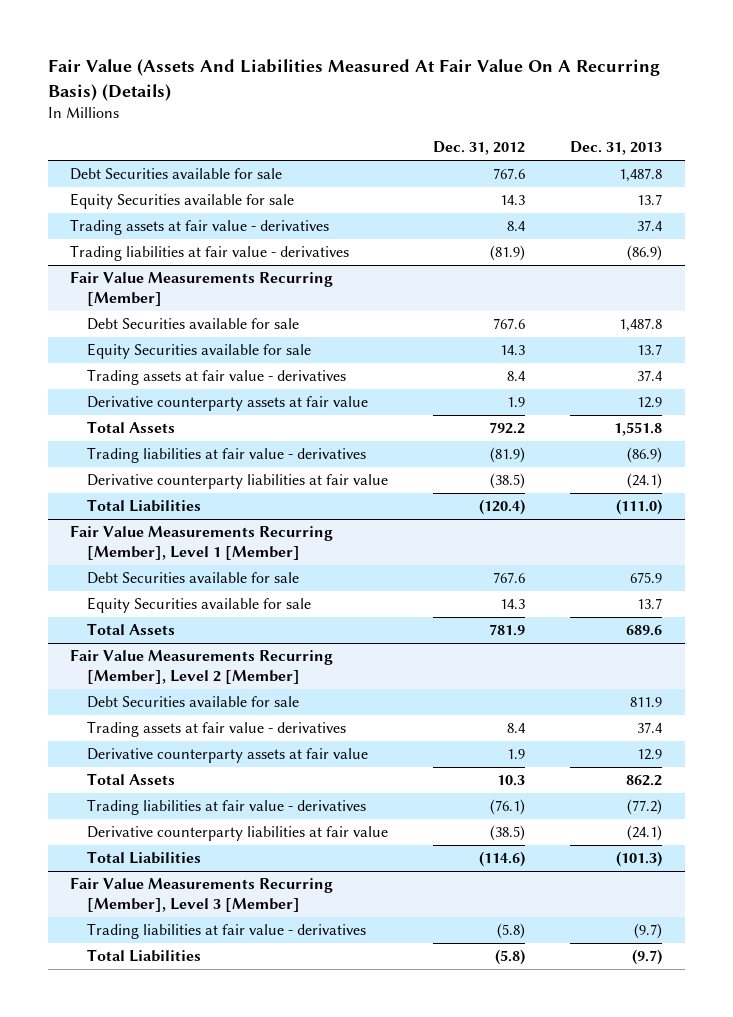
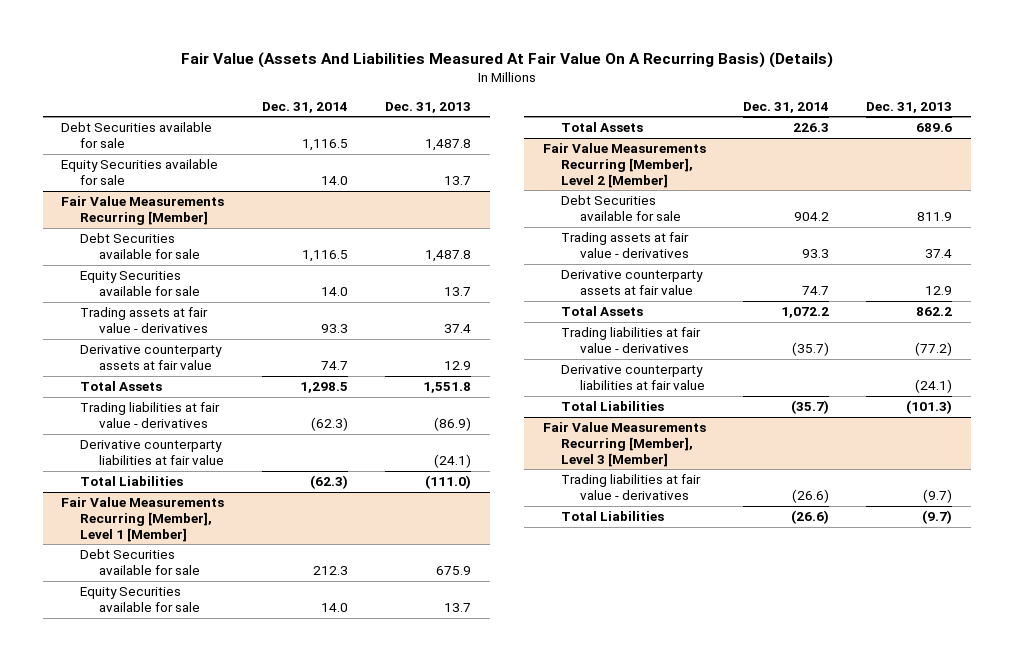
- | Dec. 31, 2012 | Dec. 31, 2013
+ | Dec. 31, 2014 | Dec. 31, 2013
- Trading assets at fair value - derivatives | 8.4 | 37.4
- Trading liabilities at fair value - derivatives | (81.9) | (86.9)

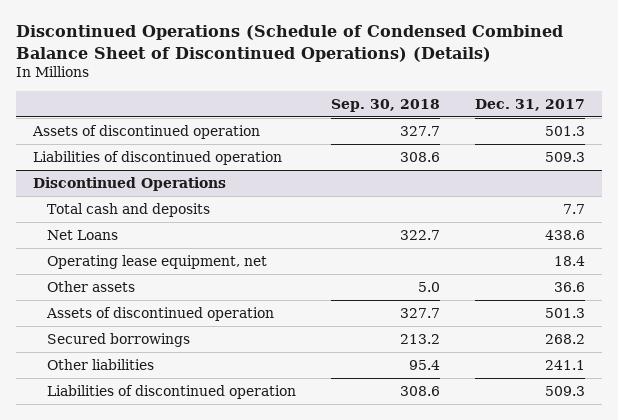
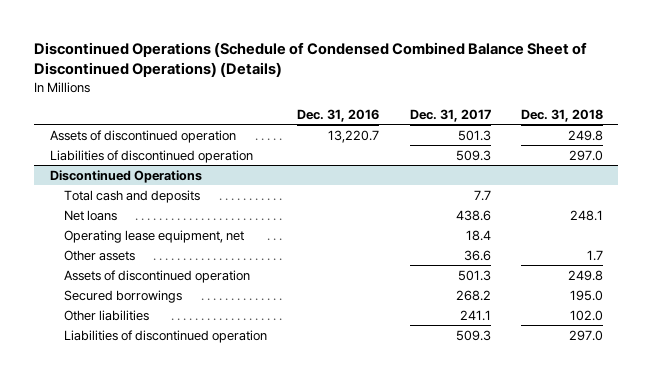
- | Sep. 30, 2018 | Dec. 31, 2017
+ | Dec. 31, 2016 | Dec. 31, 2017 | Dec. 31, 2018
@ Discontinued Operations
- Net Loans | 322.7 | 438.6
+ Net loans | | 438.6 | 248.1

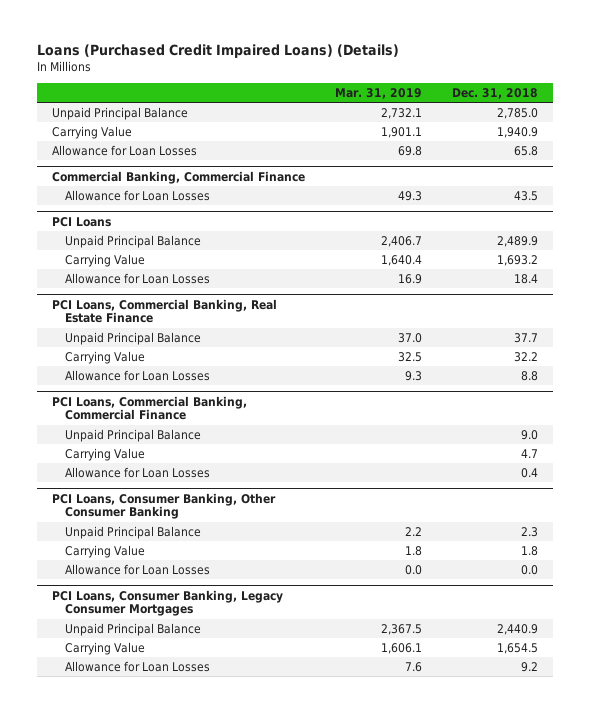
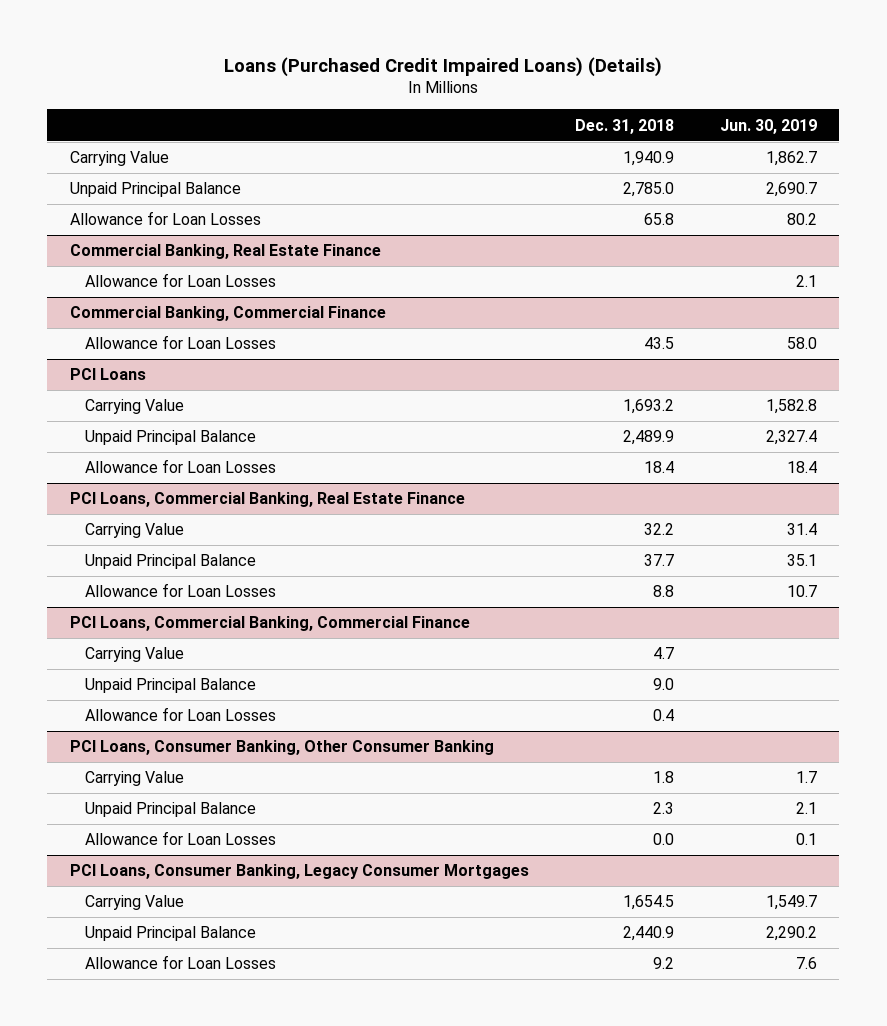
- | Mar. 31, 2019 | Dec. 31, 2018
+ | Dec. 31, 2018 | Jun. 30, 2019
moved down: Unpaid Principal Balance | 2,785.0 | 2,690.7
+ Commercial Banking, Real Estate Finance
+ Allowance for Loan Losses | | 2.1
@ PCI Loans
moved down: Unpaid Principal Balance | 2,489.9 | 2,327.4
@ PCI Loans, Commercial Banking, Real Estate Finance
moved down: Unpaid Principal Balance | 37.7 | 35.1
@ PCI Loans, Commercial Banking, Commercial Finance
moved down: Unpaid Principal Balance | 9.0 |
@ PCI Loans, Consumer Banking, Other Consumer Banking
moved down: Unpaid Principal Balance | 2.3 | 2.1
@ PCI Loans, Consumer Banking, Legacy Consumer Mortgages
moved down: Unpaid Principal Balance | 2,440.9 | 2,290.2

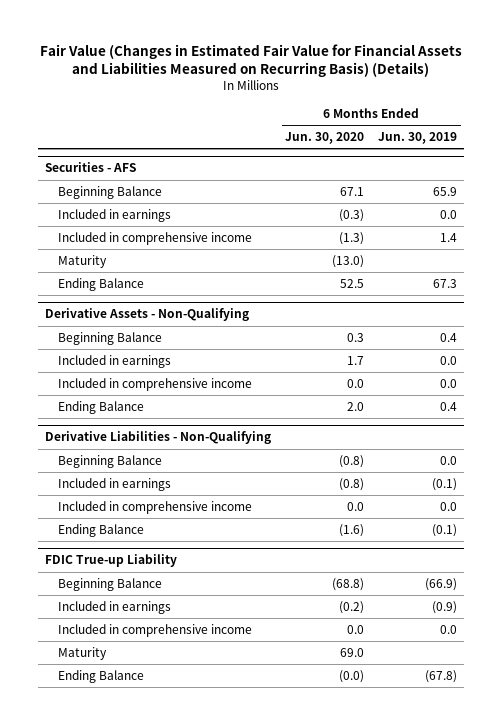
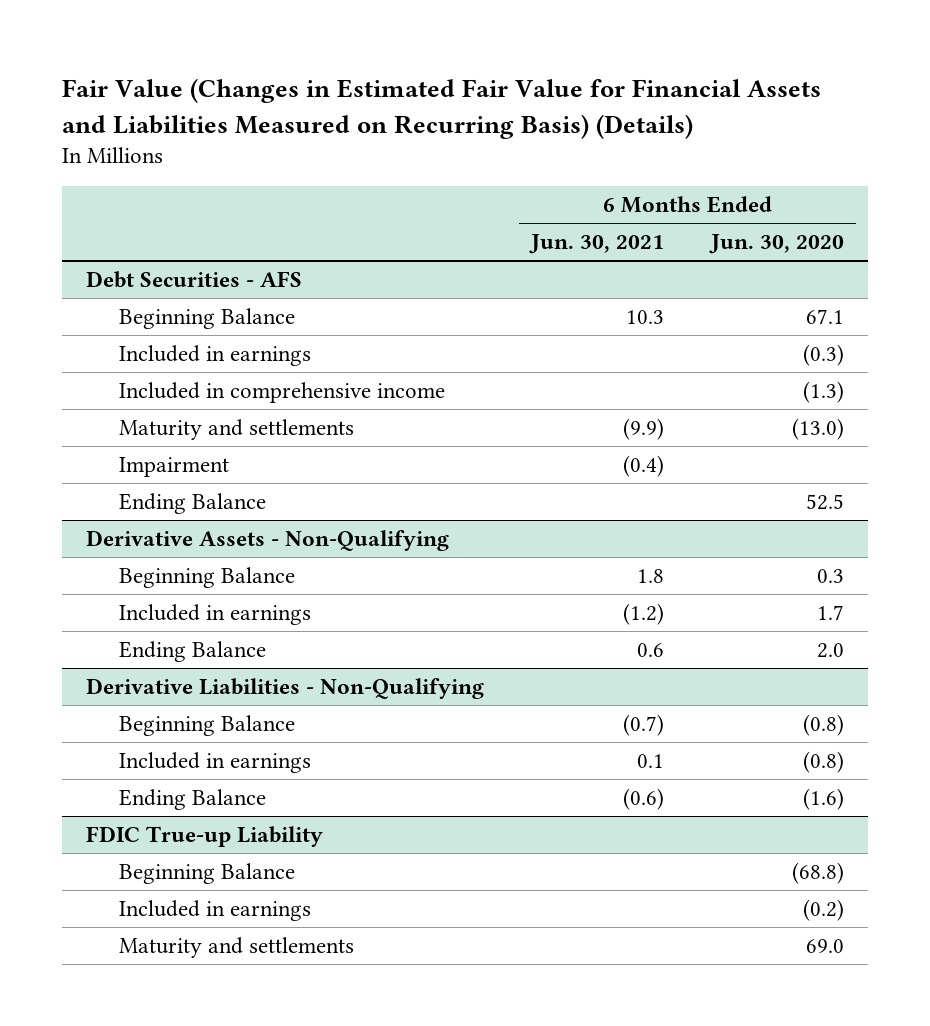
- | 6 Months Ended Jun. 30, 2020 | 6 Months Ended Jun. 30, 2019
+ | 6 Months Ended Jun. 30, 2021 | 6 Months Ended Jun. 30, 2020
- Securities - AFS
+ Debt Securities - AFS
- Maturity | (13.0) |
+ Maturity and settlements | (9.9) | (13.0)
+ Impairment | (0.4) |
@ Derivative Assets - Non-Qualifying
- Included in comprehensive income | 0.0 | 0.0
@ Derivative Liabilities - Non-Qualifying
- Included in comprehensive income | 0.0 | 0.0
@ FDIC True-up Liability
- Included in comprehensive income | 0.0 | 0.0
- Maturity | 69.0 |
- Ending Balance | (0.0) | (67.8)
+ Maturity and settlements | | 69.0

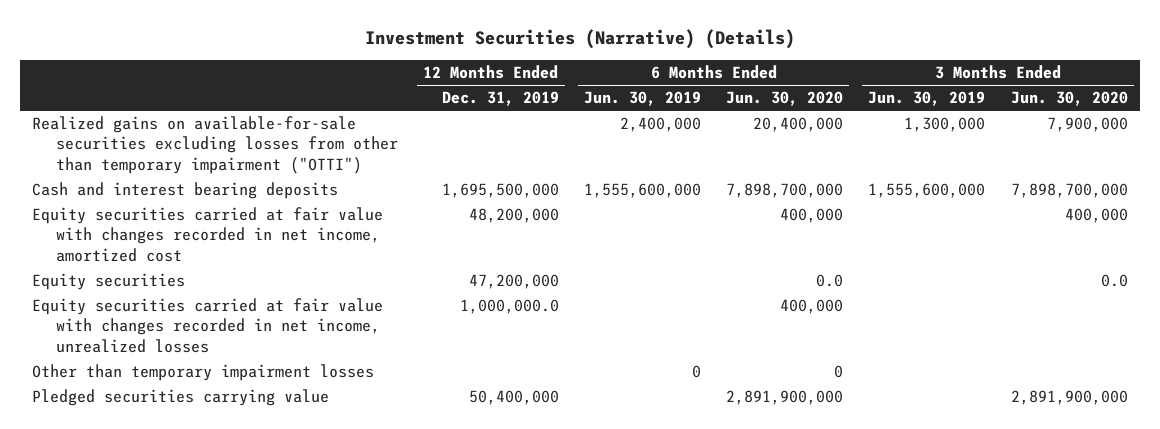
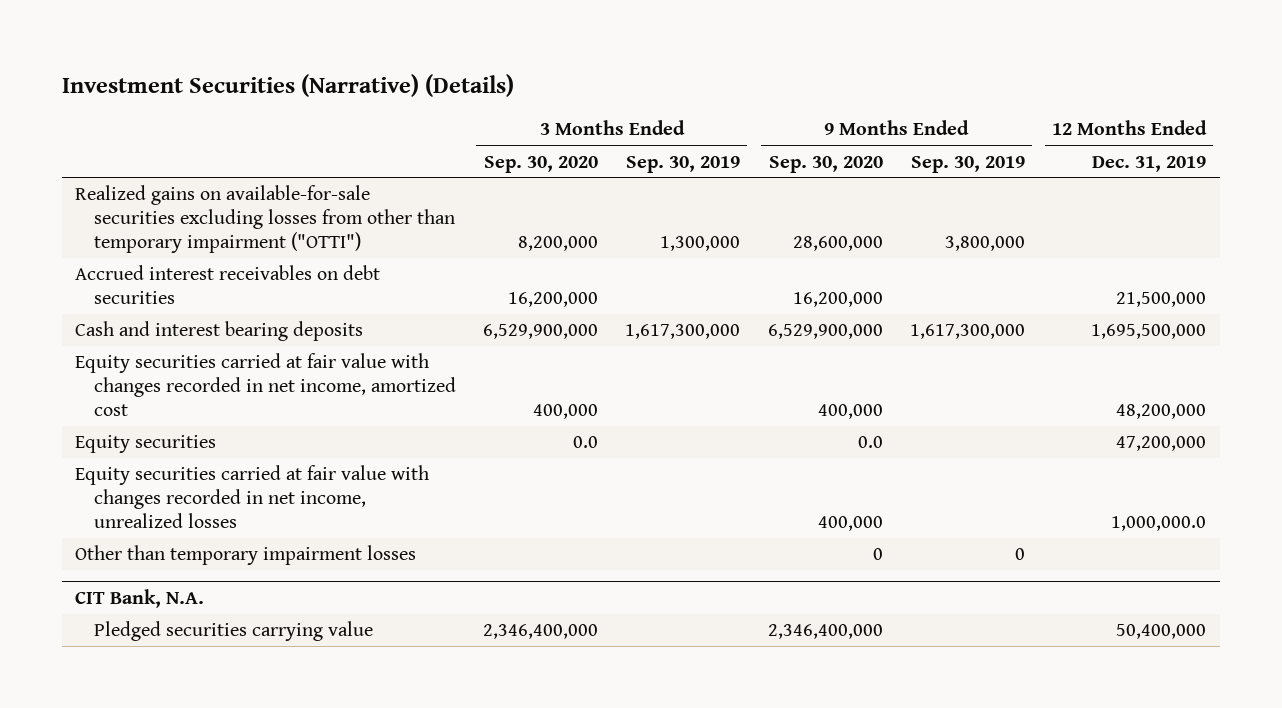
- | 12 Months Ended Dec. 31, 2019 | 6 Months Ended Jun. 30, 2019 | 6 Months Ended Jun. 30, 2020 | 3 Months Ended Jun. 30, 2019 | 3 Months Ended Jun. 30, 2020
+ | 3 Months Ended Sep. 30, 2020 | 3 Months Ended Sep. 30, 2019 | 9 Months Ended Sep. 30, 2020 | 9 Months Ended Sep. 30, 2019 | 12 Months Ended Dec. 31, 2019
+ Accrued interest receivables on debt securities | 16,200,000 | | 16,200,000 | | 21,500,000
+ CIT Bank, N.A.

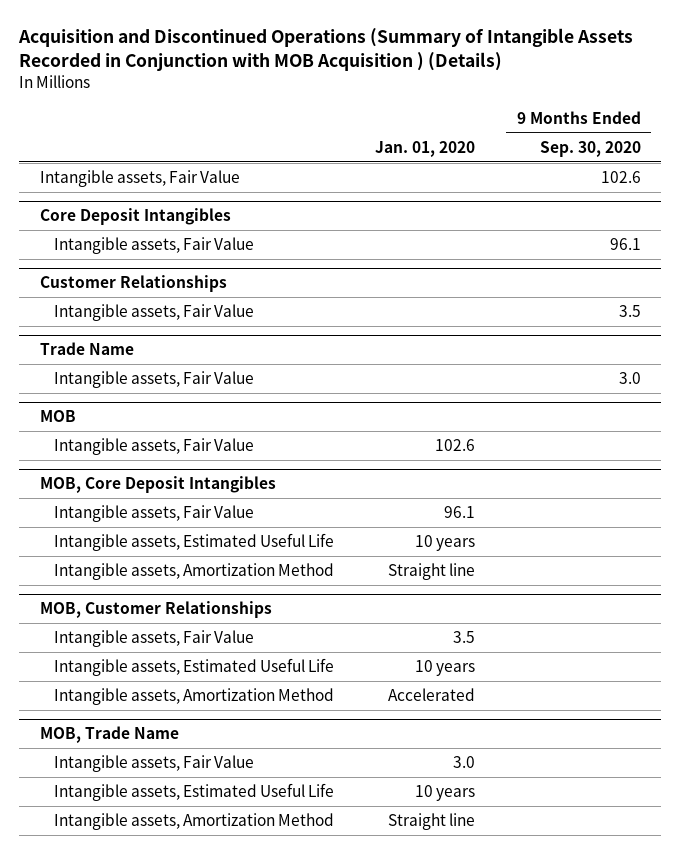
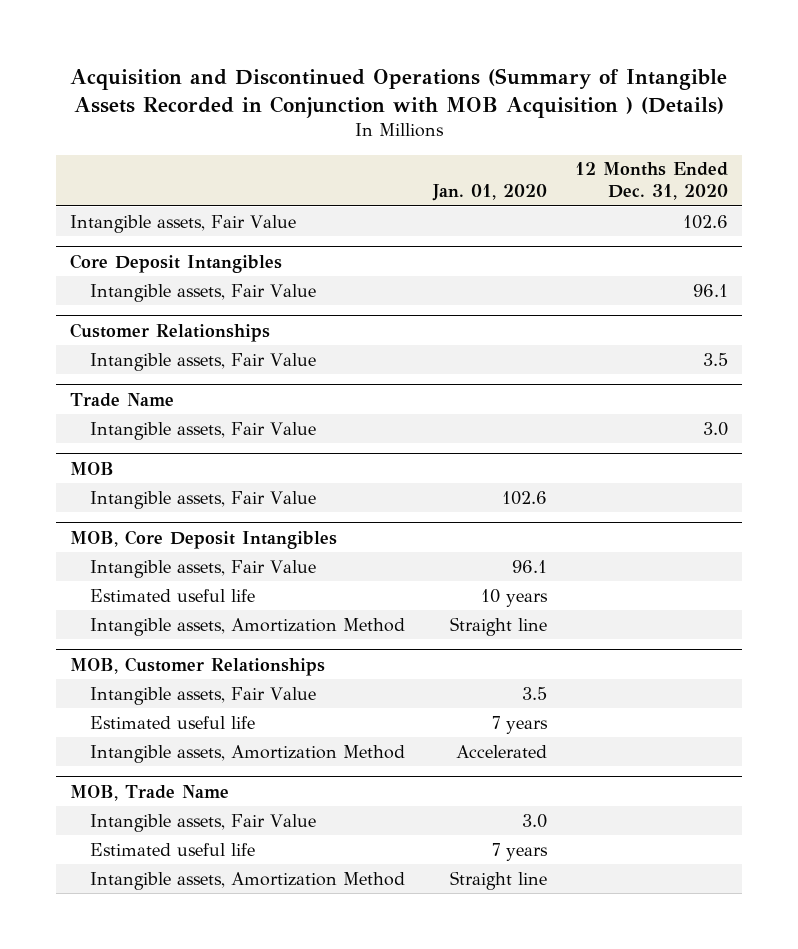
- | Jan. 01, 2020 | 9 Months Ended Sep. 30, 2020
+ | Jan. 01, 2020 | 12 Months Ended Dec. 31, 2020
@ MOB, Core Deposit Intangibles
- Intangible assets, Estimated Useful Life | 10 years |
+ Estimated useful life | 10 years |
@ MOB, Customer Relationships
- Intangible assets, Estimated Useful Life | 10 years |
+ Estimated useful life | 7 years |
@ MOB, Trade Name
- Intangible assets, Estimated Useful Life | 10 years |
+ Estimated useful life | 7 years |

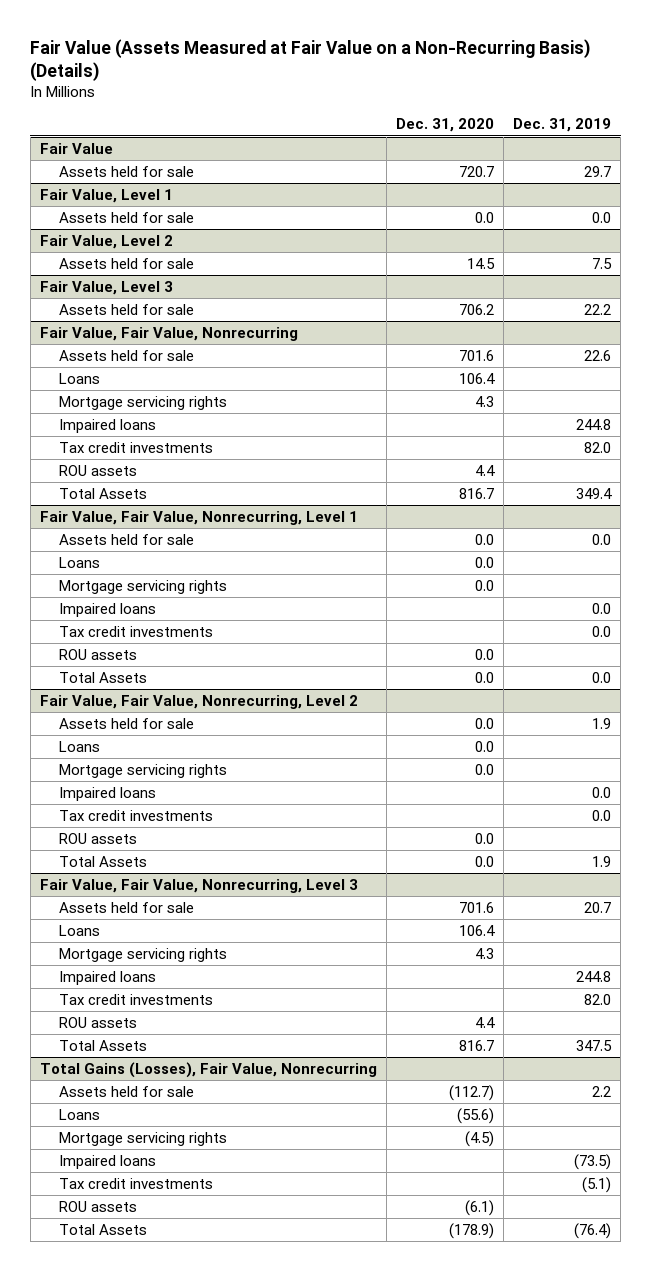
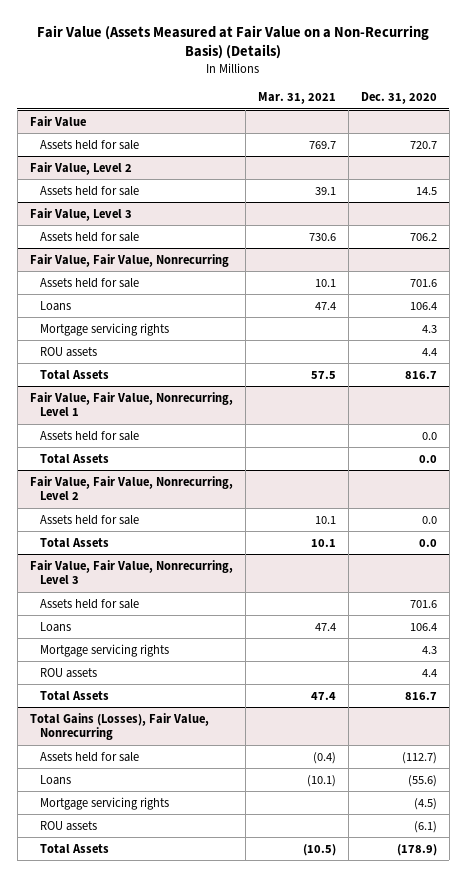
- | Dec. 31, 2020 | Dec. 31, 2019
+ | Mar. 31, 2021 | Dec. 31, 2020
- Fair Value, Level 1
- Assets held for sale | 0.0 | 0.0
@ Fair Value, Fair Value, Nonrecurring
- Impaired loans | | 244.8
- Tax credit investments | | 82.0
@ Fair Value, Fair Value, Nonrecurring, Level 1
- Loans | 0.0 |
- Mortgage servicing rights | 0.0 |
- Impaired loans | | 0.0
- Tax credit investments | | 0.0
- ROU assets | 0.0 |
@ Fair Value, Fair Value, Nonrecurring, Level 2
- Loans | 0.0 |
- Mortgage servicing rights | 0.0 |
- Impaired loans | | 0.0
- Tax credit investments | | 0.0
- ROU assets | 0.0 |
@ Fair Value, Fair Value, Nonrecurring, Level 3
- Impaired loans | | 244.8
- Tax credit investments | | 82.0
@ Total Gains (Losses), Fair Value, Nonrecurring
- Impaired loans | | (73.5)
- Tax credit investments | | (5.1)

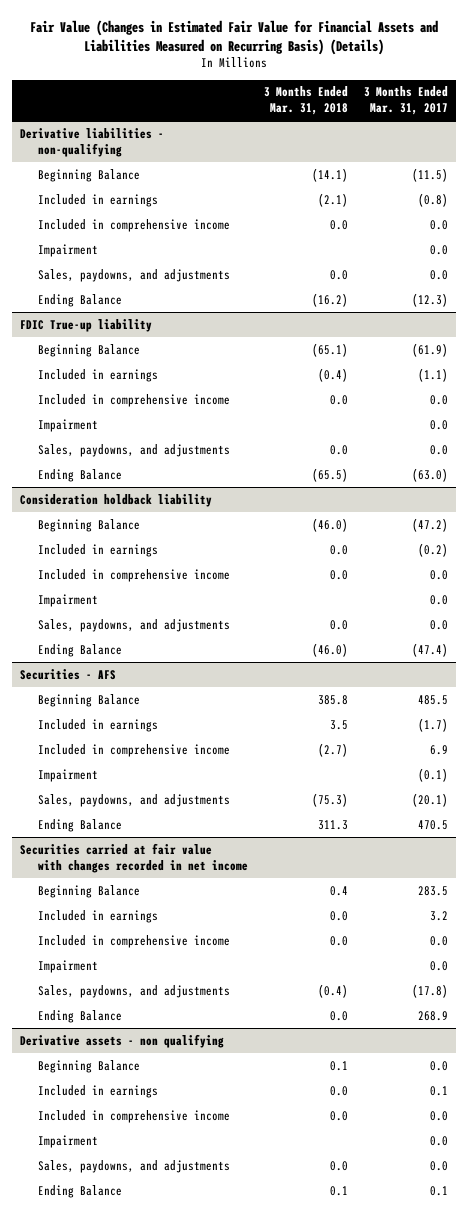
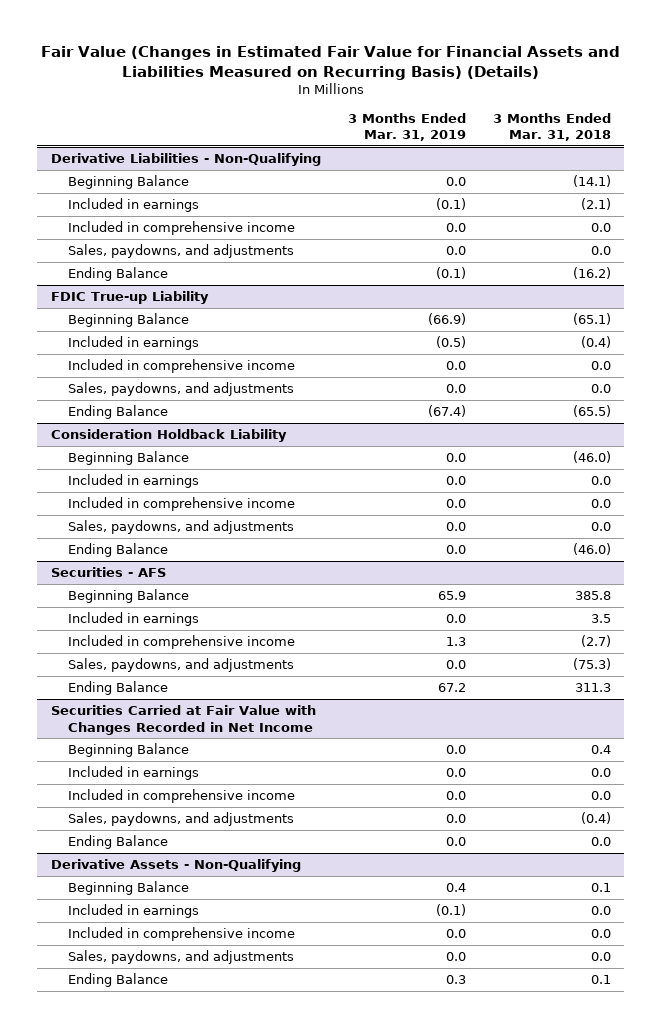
- | 3 Months Ended Mar. 31, 2018 | 3 Months Ended Mar. 31, 2017
+ | 3 Months Ended Mar. 31, 2019 | 3 Months Ended Mar. 31, 2018
- Derivative liabilities - non-qualifying
+ Derivative Liabilities - Non-Qualifying
- Impairment | | 0.0
- FDIC True-up liability
+ FDIC True-up Liability
- Impairment | | 0.0
- Consideration holdback liability
+ Consideration Holdback Liability
- Impairment | | 0.0
@ Securities - AFS
- Impairment | | (0.1)
- Securities carried at fair value with changes recorded in net income
+ Securities Carried at Fair Value with Changes Recorded in Net Income
- Impairment | | 0.0
- Derivative assets - non qualifying
+ Derivative Assets - Non-Qualifying
- Impairment | | 0.0

